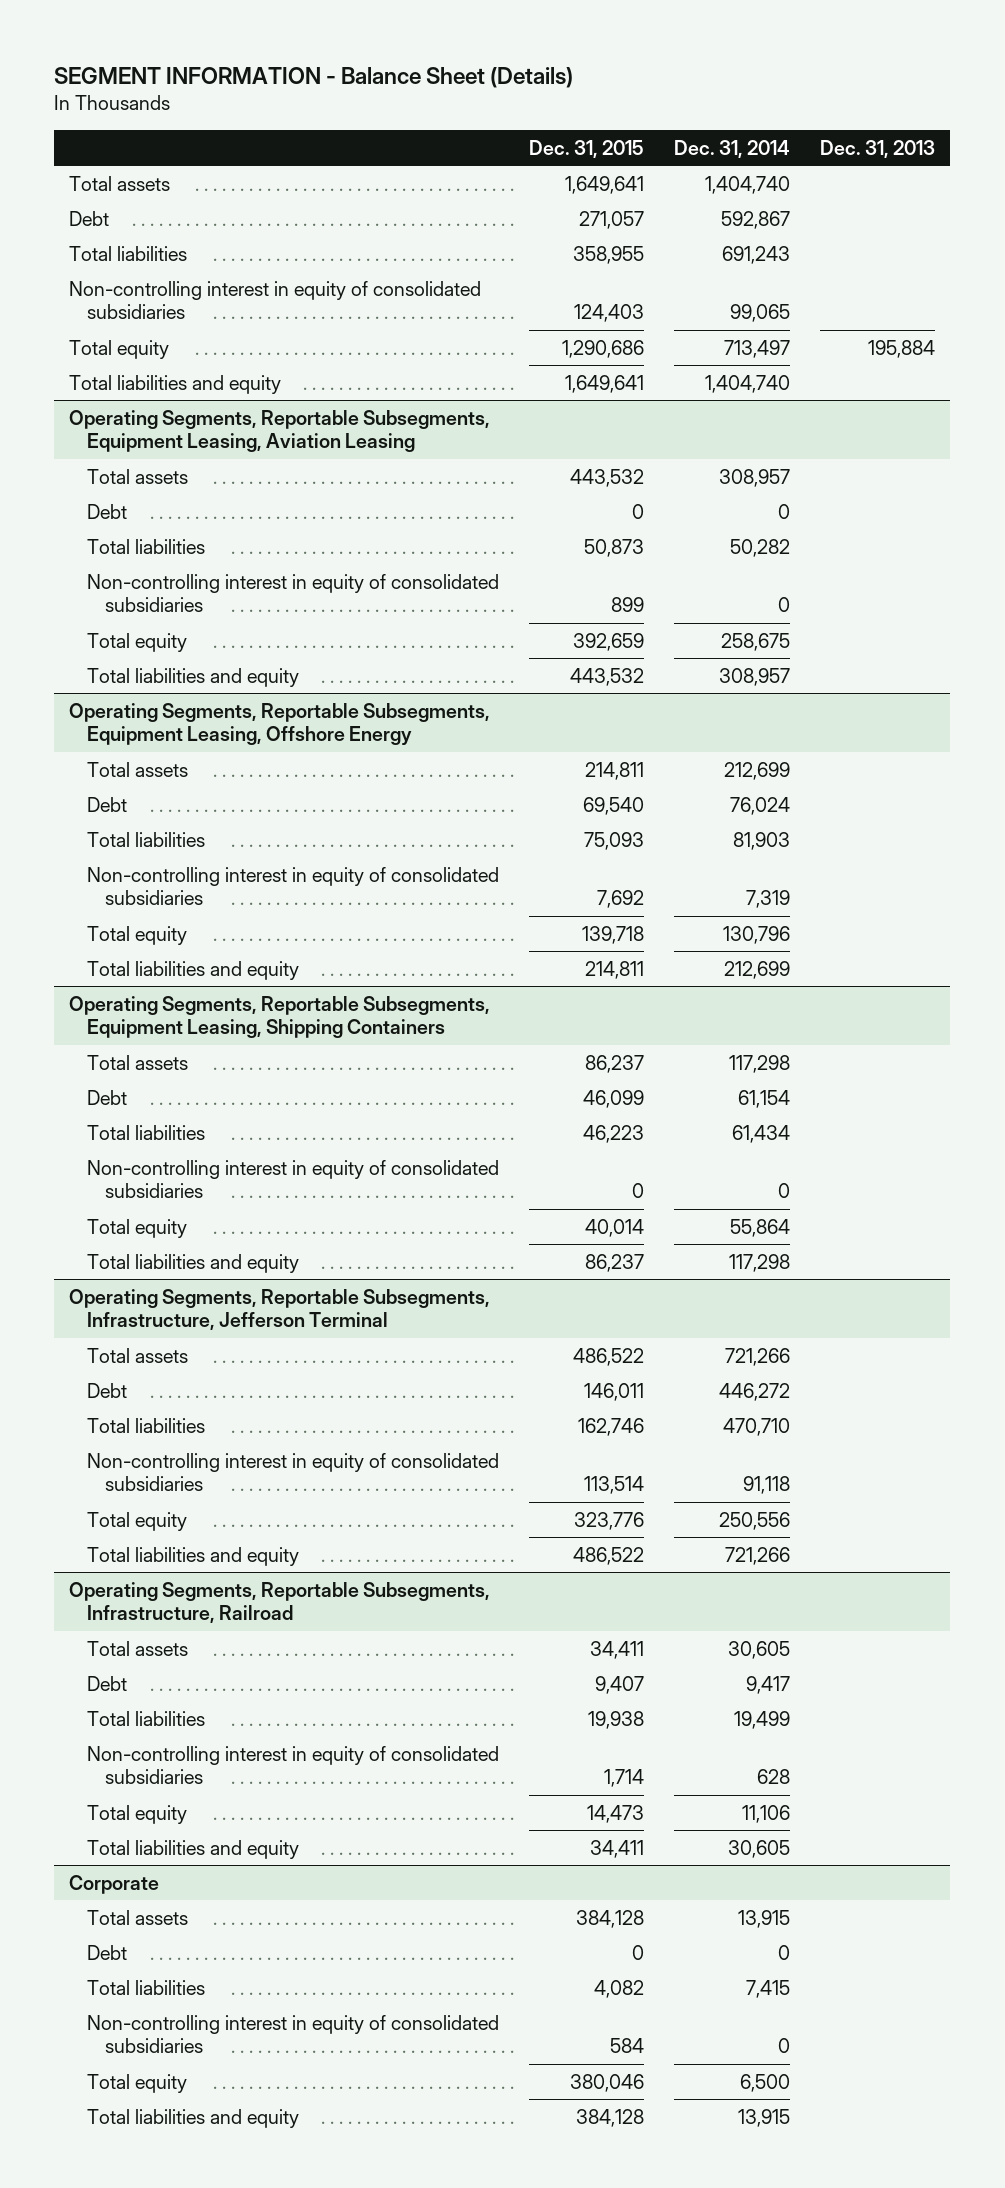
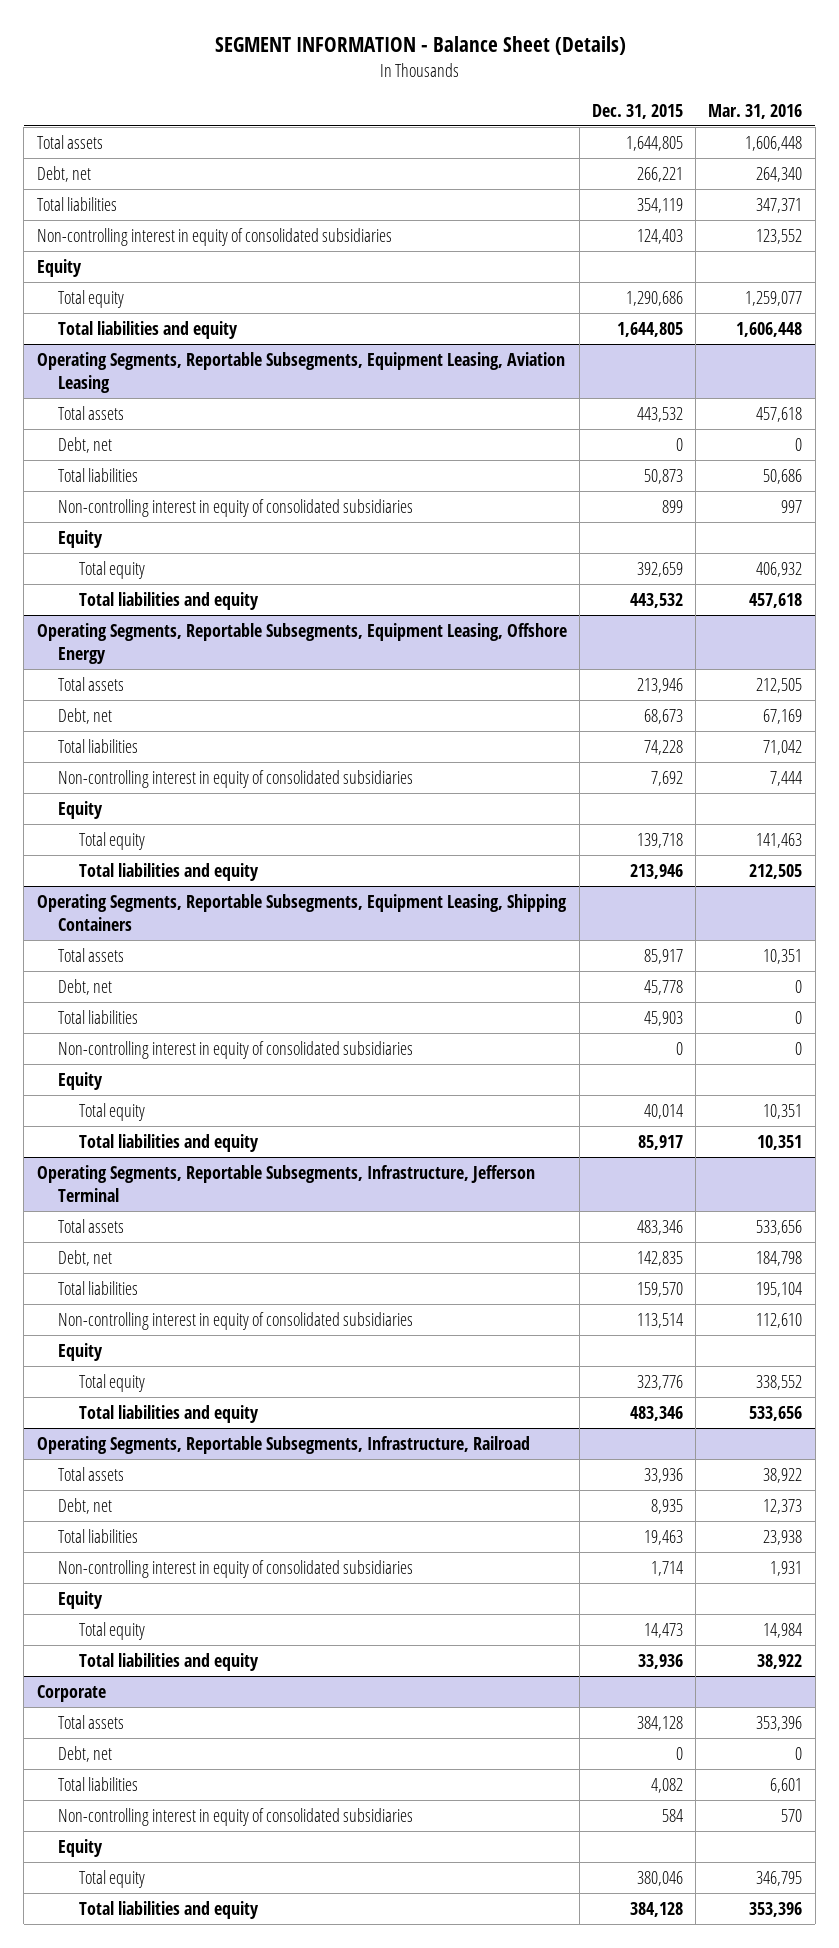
- | Dec. 31, 2015 | Dec. 31, 2014 | Dec. 31, 2013
+ | Dec. 31, 2015 | Mar. 31, 2016
- Total assets | 1,649,641 | 1,404,740 |
- Debt | 271,057 | 592,867 |
- Total liabilities | 358,955 | 691,243 |
+ Total assets | 1,644,805 | 1,606,448
+ Debt, net | 266,221 | 264,340
+ Total liabilities | 354,119 | 347,371
+ Equity
- Total liabilities and equity | 1,649,641 | 1,404,740 |
+ Total liabilities and equity | 1,644,805 | 1,606,448
@ Operating Segments, Reportable Subsegments, Equipment Leasing, Aviation Leasing
- Debt | 0 | 0 |
+ Debt, net | 0 | 0
+ Equity
@ Operating Segments, Reportable Subsegments, Equipment Leasing, Offshore Energy
- Total assets | 214,811 | 212,699 |
- Debt | 69,540 | 76,024 |
- Total liabilities | 75,093 | 81,903 |
+ Total assets | 213,946 | 212,505
+ Debt, net | 68,673 | 67,169
+ Total liabilities | 74,228 | 71,042
+ Equity
- Total liabilities and equity | 214,811 | 212,699 |
+ Total liabilities and equity | 213,946 | 212,505
@ Operating Segments, Reportable Subsegments, Equipment Leasing, Shipping Containers
- Total assets | 86,237 | 117,298 |
- Debt | 46,099 | 61,154 |
- Total liabilities | 46,223 | 61,434 |
+ Total assets | 85,917 | 10,351
+ Debt, net | 45,778 | 0
+ Total liabilities | 45,903 | 0
+ Equity
- Total liabilities and equity | 86,237 | 117,298 |
+ Total liabilities and equity | 85,917 | 10,351
@ Operating Segments, Reportable Subsegments, Infrastructure, Jefferson Terminal
- Total assets | 486,522 | 721,266 |
- Debt | 146,011 | 446,272 |
- Total liabilities | 162,746 | 470,710 |
+ Total assets | 483,346 | 533,656
+ Debt, net | 142,835 | 184,798
+ Total liabilities | 159,570 | 195,104
+ Equity
- Total liabilities and equity | 486,522 | 721,266 |
+ Total liabilities and equity | 483,346 | 533,656
@ Operating Segments, Reportable Subsegments, Infrastructure, Railroad
- Total assets | 34,411 | 30,605 |
- Debt | 9,407 | 9,417 |
- Total liabilities | 19,938 | 19,499 |
+ Total assets | 33,936 | 38,922
+ Debt, net | 8,935 | 12,373
+ Total liabilities | 19,463 | 23,938
+ Equity
- Total liabilities and equity | 34,411 | 30,605 |
+ Total liabilities and equity | 33,936 | 38,922
@ Corporate
- Debt | 0 | 0 |
+ Debt, net | 0 | 0
+ Equity

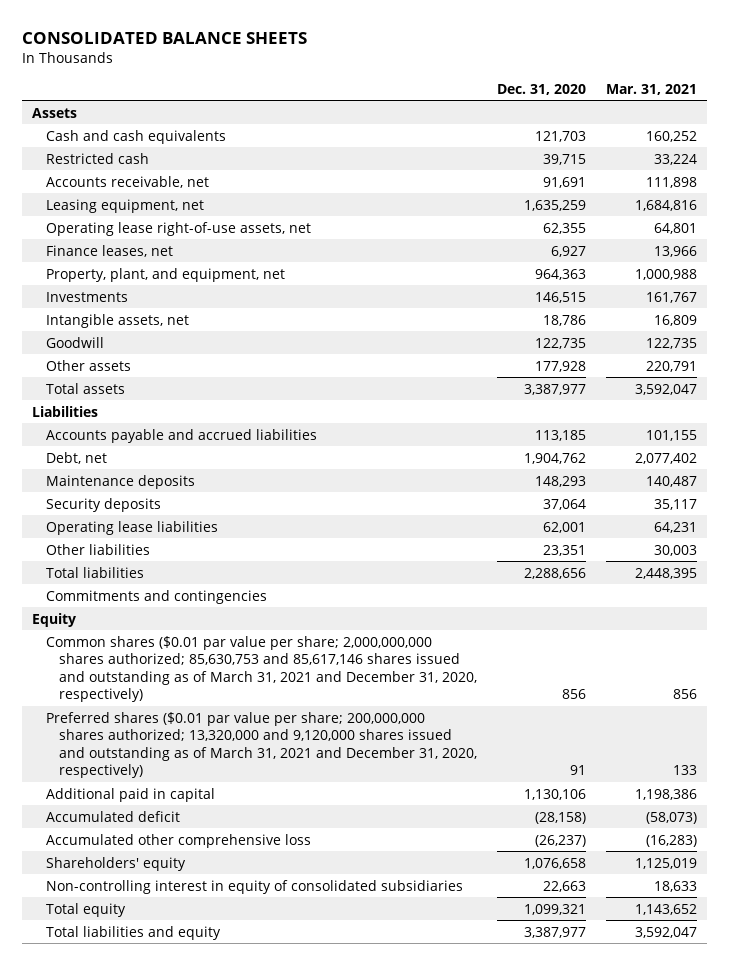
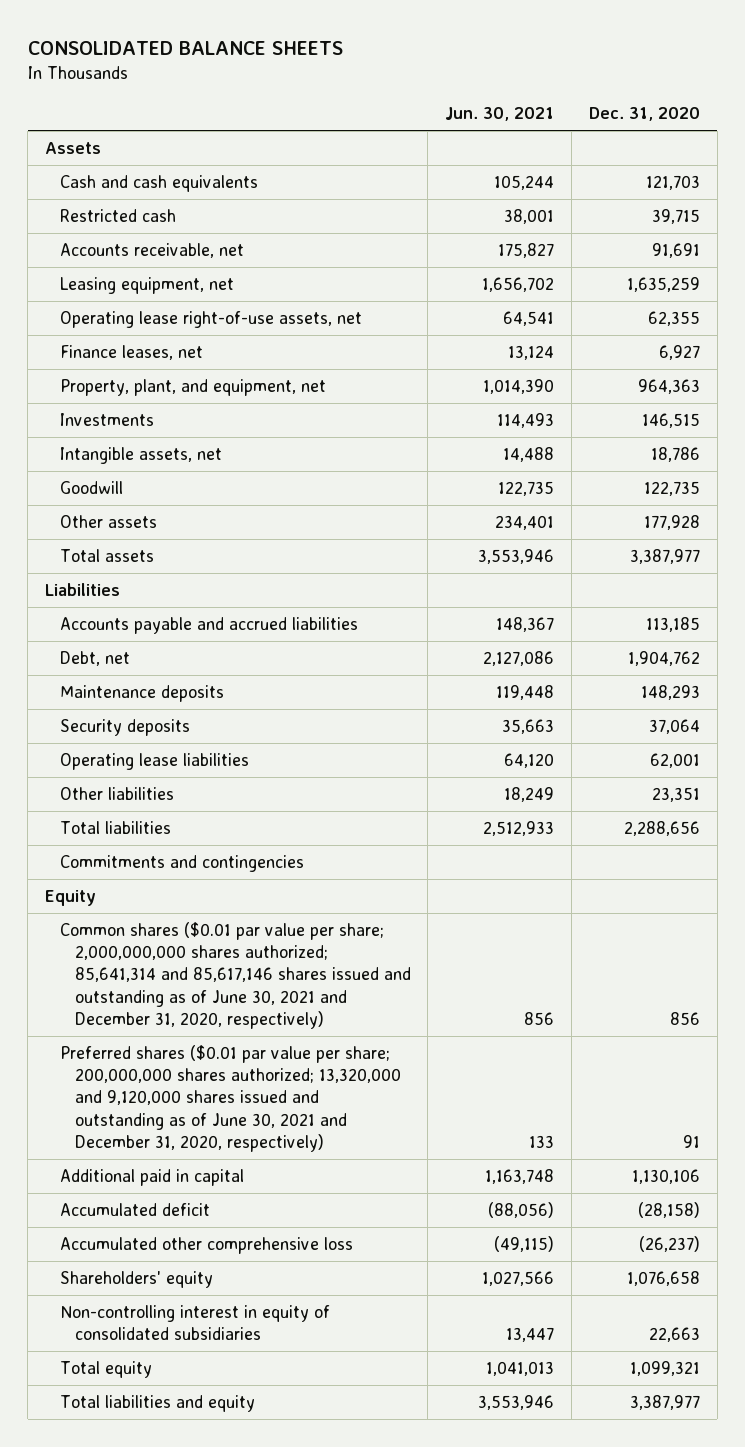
- | Dec. 31, 2020 | Mar. 31, 2021
+ | Jun. 30, 2021 | Dec. 31, 2020
- Common shares ($0.01 par value per share; 2,000,000,000 shares authorized; 85,630,753 and 85,617,146 shares issued and outstanding as of March 31, 2021 and December 31, 2020, respectively) | 856 | 856
- Preferred shares ($0.01 par value per share; 200,000,000 shares authorized; 13,320,000 and 9,120,000 shares issued and outstanding as of March 31, 2021 and December 31, 2020, respectively) | 91 | 133
+ Common shares ($0.01 par value per share; 2,000,000,000 shares authorized; 85,641,314 and 85,617,146 shares issued and outstanding as of June 30, 2021 and December 31, 2020, respectively) | 856 | 856
+ Preferred shares ($0.01 par value per share; 200,000,000 shares authorized; 13,320,000 and 9,120,000 shares issued and outstanding as of June 30, 2021 and December 31, 2020, respectively) | 133 | 91

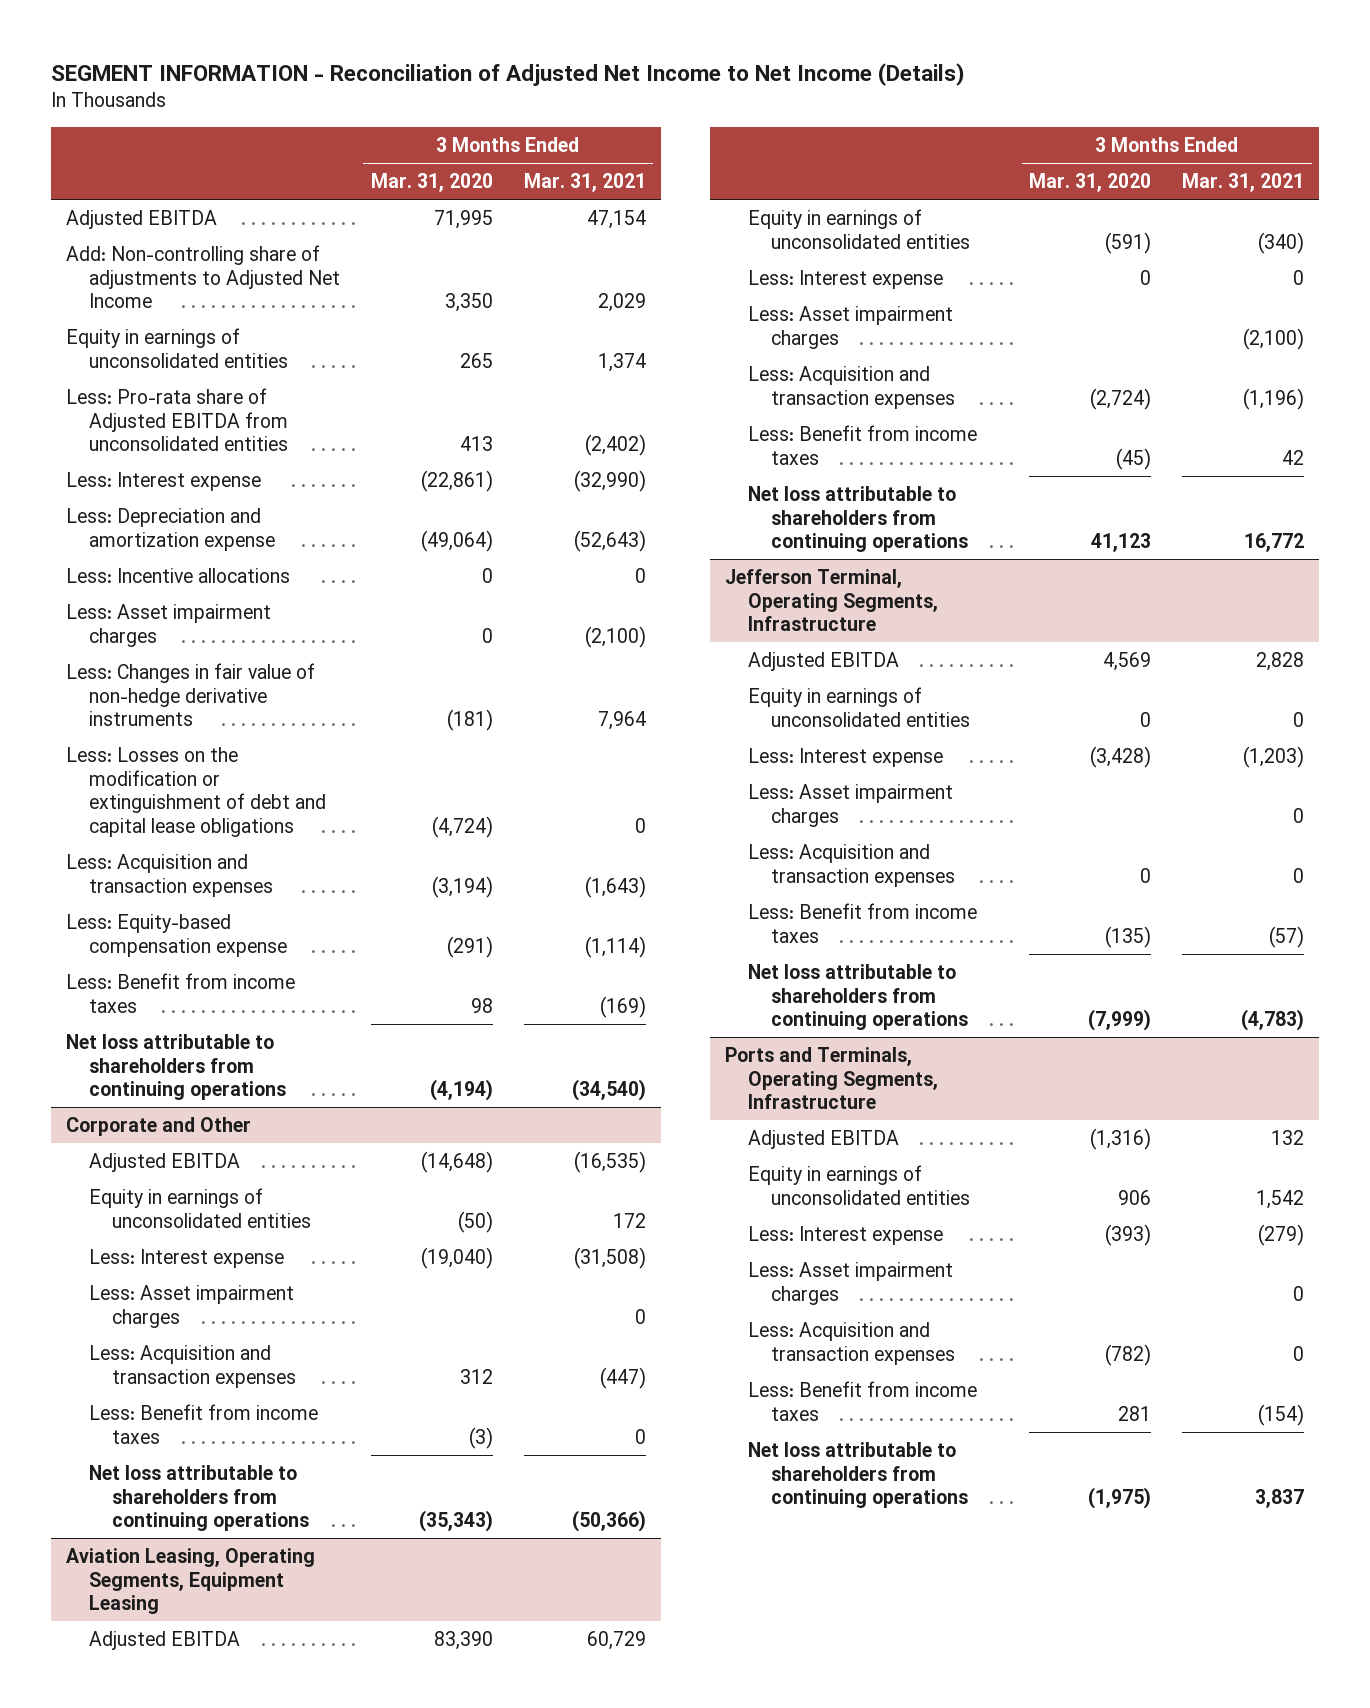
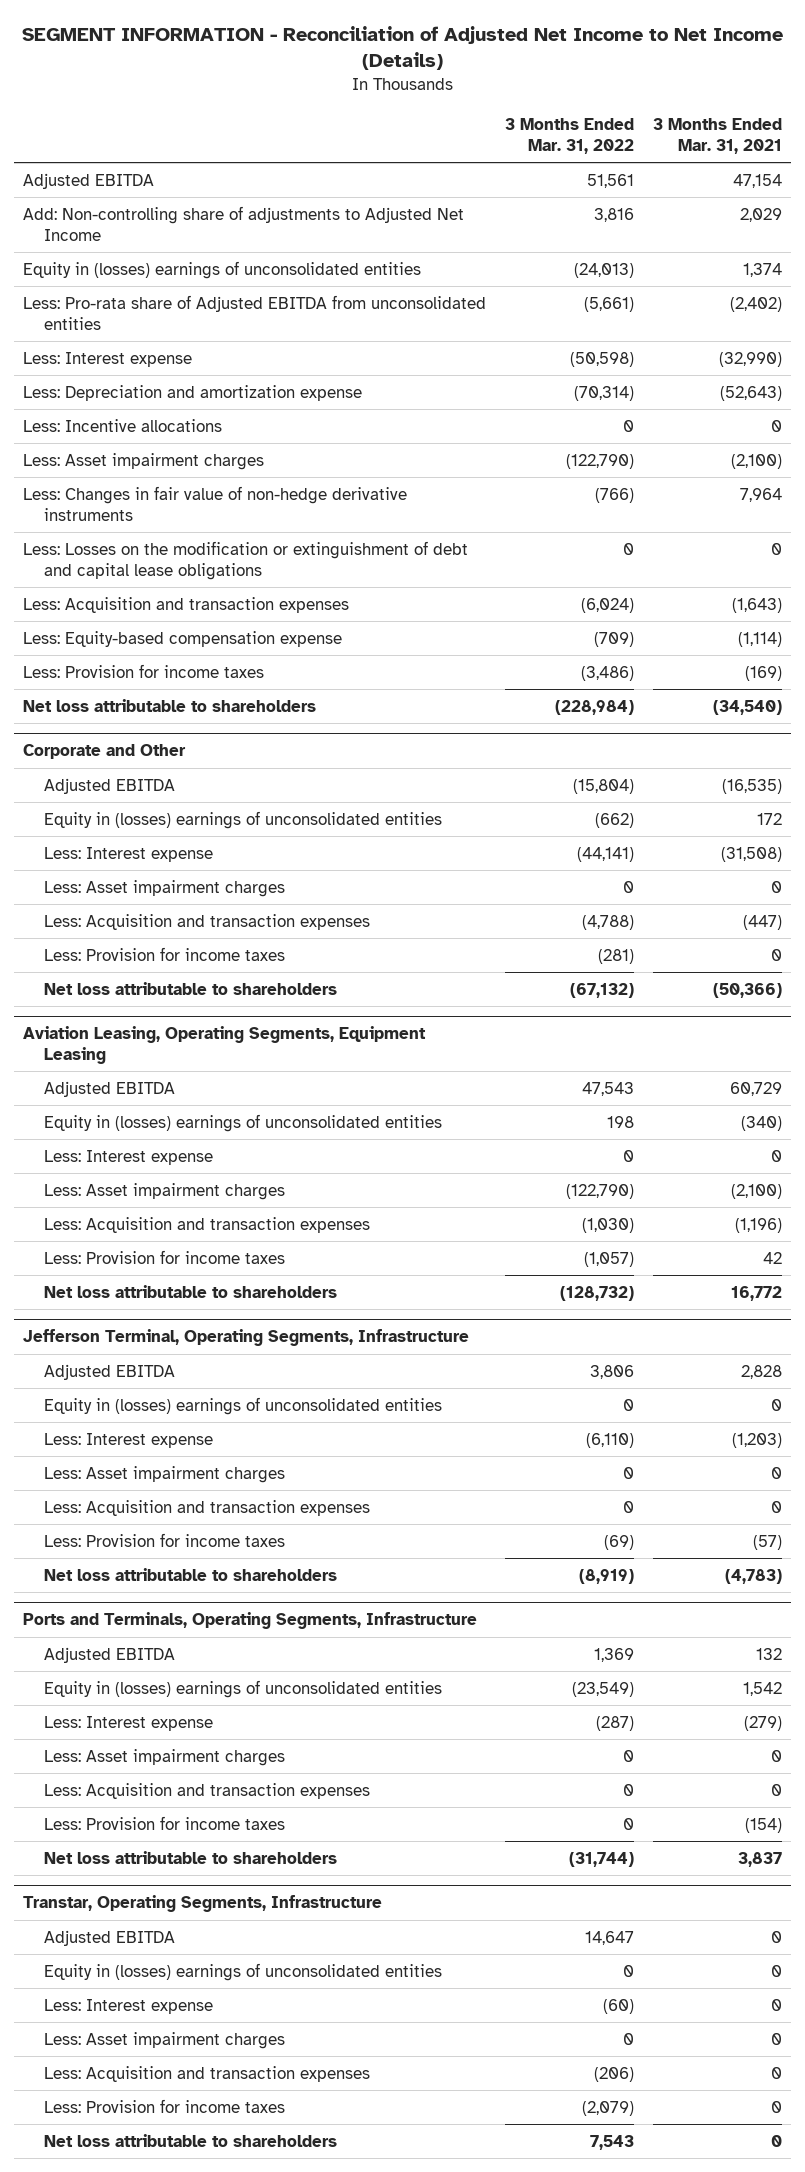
- | 3 Months Ended Mar. 31, 2020 | 3 Months Ended Mar. 31, 2021
+ | 3 Months Ended Mar. 31, 2022 | 3 Months Ended Mar. 31, 2021
- Equity in earnings of unconsolidated entities | 265 | 1,374
+ Equity in (losses) earnings of unconsolidated entities | (24,013) | 1,374
- Less: Benefit from income taxes | 98 | (169)
- Net loss attributable to shareholders from continuing operations | (4,194) | (34,540)
+ Less: Provision for income taxes | (3,486) | (169)
+ Net loss attributable to shareholders | (228,984) | (34,540)
@ Corporate and Other
- Equity in earnings of unconsolidated entities | (50) | 172
+ Equity in (losses) earnings of unconsolidated entities | (662) | 172
- Less: Benefit from income taxes | (3) | 0
- Net loss attributable to shareholders from continuing operations | (35,343) | (50,366)
+ Less: Provision for income taxes | (281) | 0
+ Net loss attributable to shareholders | (67,132) | (50,366)
@ Aviation Leasing, Operating Segments, Equipment Leasing
- Equity in earnings of unconsolidated entities | (591) | (340)
+ Equity in (losses) earnings of unconsolidated entities | 198 | (340)
- Less: Benefit from income taxes | (45) | 42
- Net loss attributable to shareholders from continuing operations | 41,123 | 16,772
+ Less: Provision for income taxes | (1,057) | 42
+ Net loss attributable to shareholders | (128,732) | 16,772
@ Jefferson Terminal, Operating Segments, Infrastructure
- Equity in earnings of unconsolidated entities | 0 | 0
+ Equity in (losses) earnings of unconsolidated entities | 0 | 0
- Less: Benefit from income taxes | (135) | (57)
- Net loss attributable to shareholders from continuing operations | (7,999) | (4,783)
+ Less: Provision for income taxes | (69) | (57)
+ Net loss attributable to shareholders | (8,919) | (4,783)
@ Ports and Terminals, Operating Segments, Infrastructure
- Equity in earnings of unconsolidated entities | 906 | 1,542
+ Equity in (losses) earnings of unconsolidated entities | (23,549) | 1,542
- Less: Benefit from income taxes | 281 | (154)
- Net loss attributable to shareholders from continuing operations | (1,975) | 3,837
+ Less: Provision for income taxes | 0 | (154)
+ Net loss attributable to shareholders | (31,744) | 3,837
+ Transtar, Operating Segments, Infrastructure
+ Adjusted EBITDA | 14,647 | 0
+ Equity in (losses) earnings of unconsolidated entities | 0 | 0
+ Less: Interest expense | (60) | 0
+ Less: Asset impairment charges | 0 | 0
+ Less: Acquisition and transaction expenses | (206) | 0
+ Less: Provision for income taxes | (2,079) | 0
+ Net loss attributable to shareholders | 7,543 | 0

